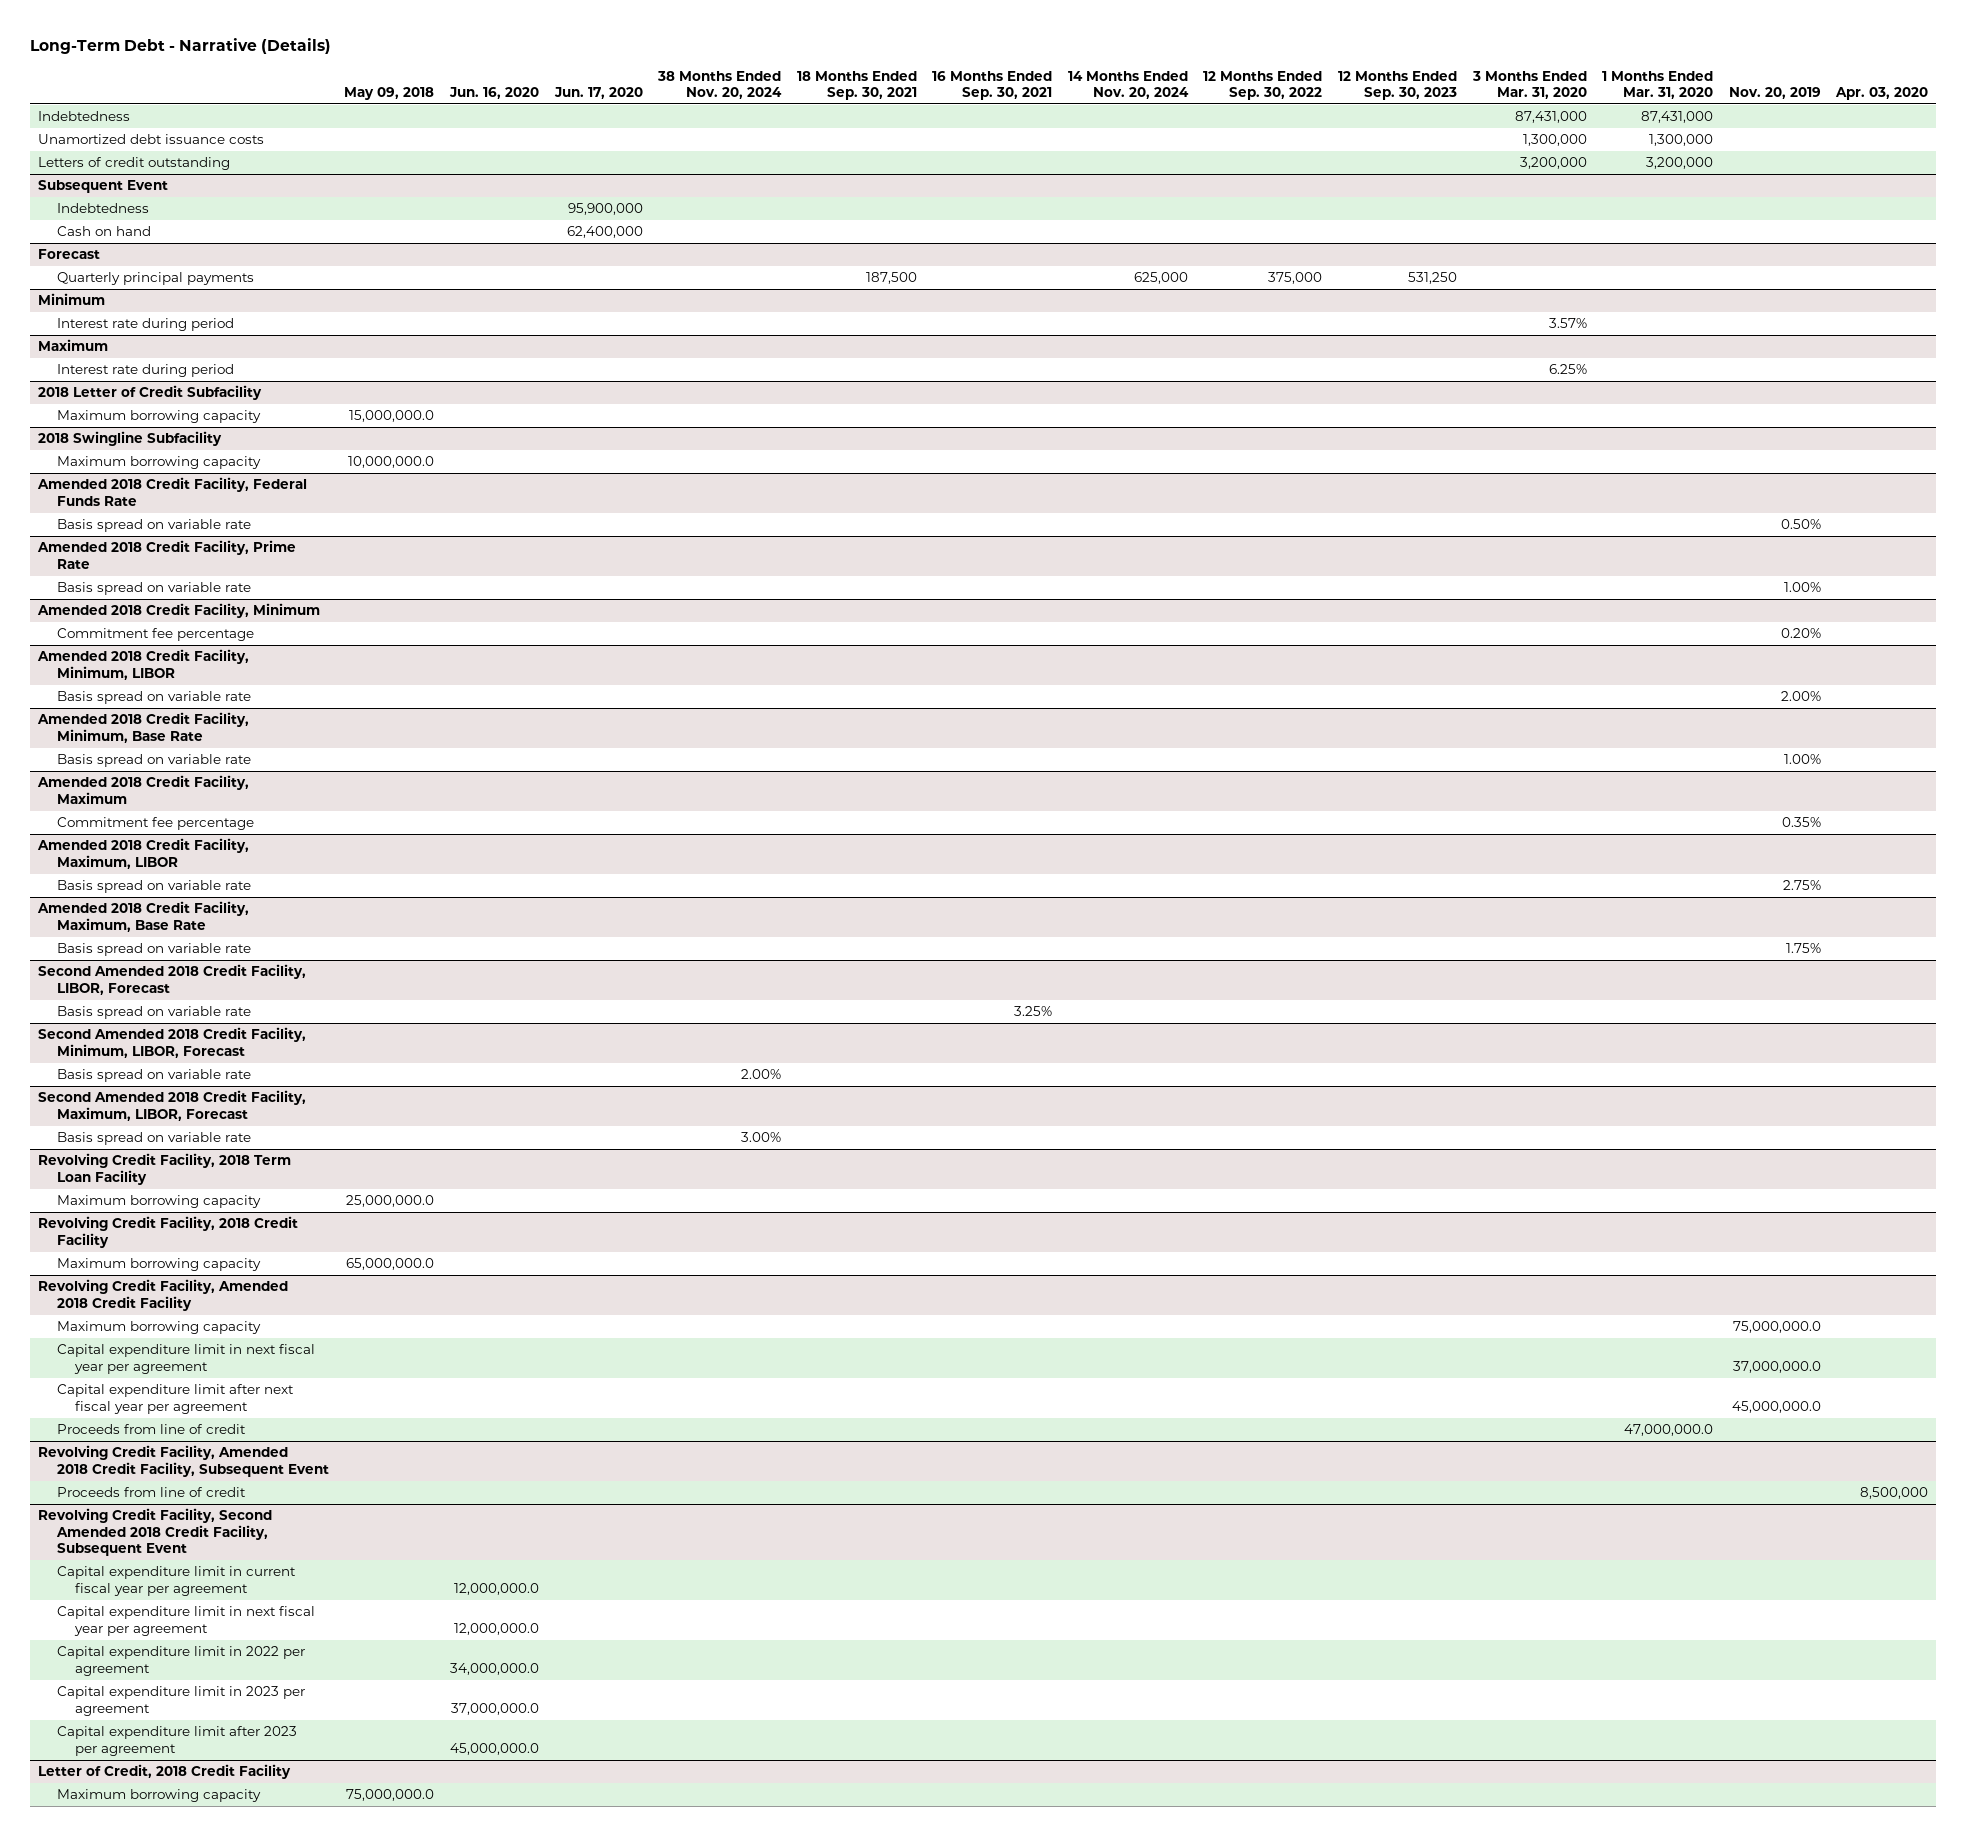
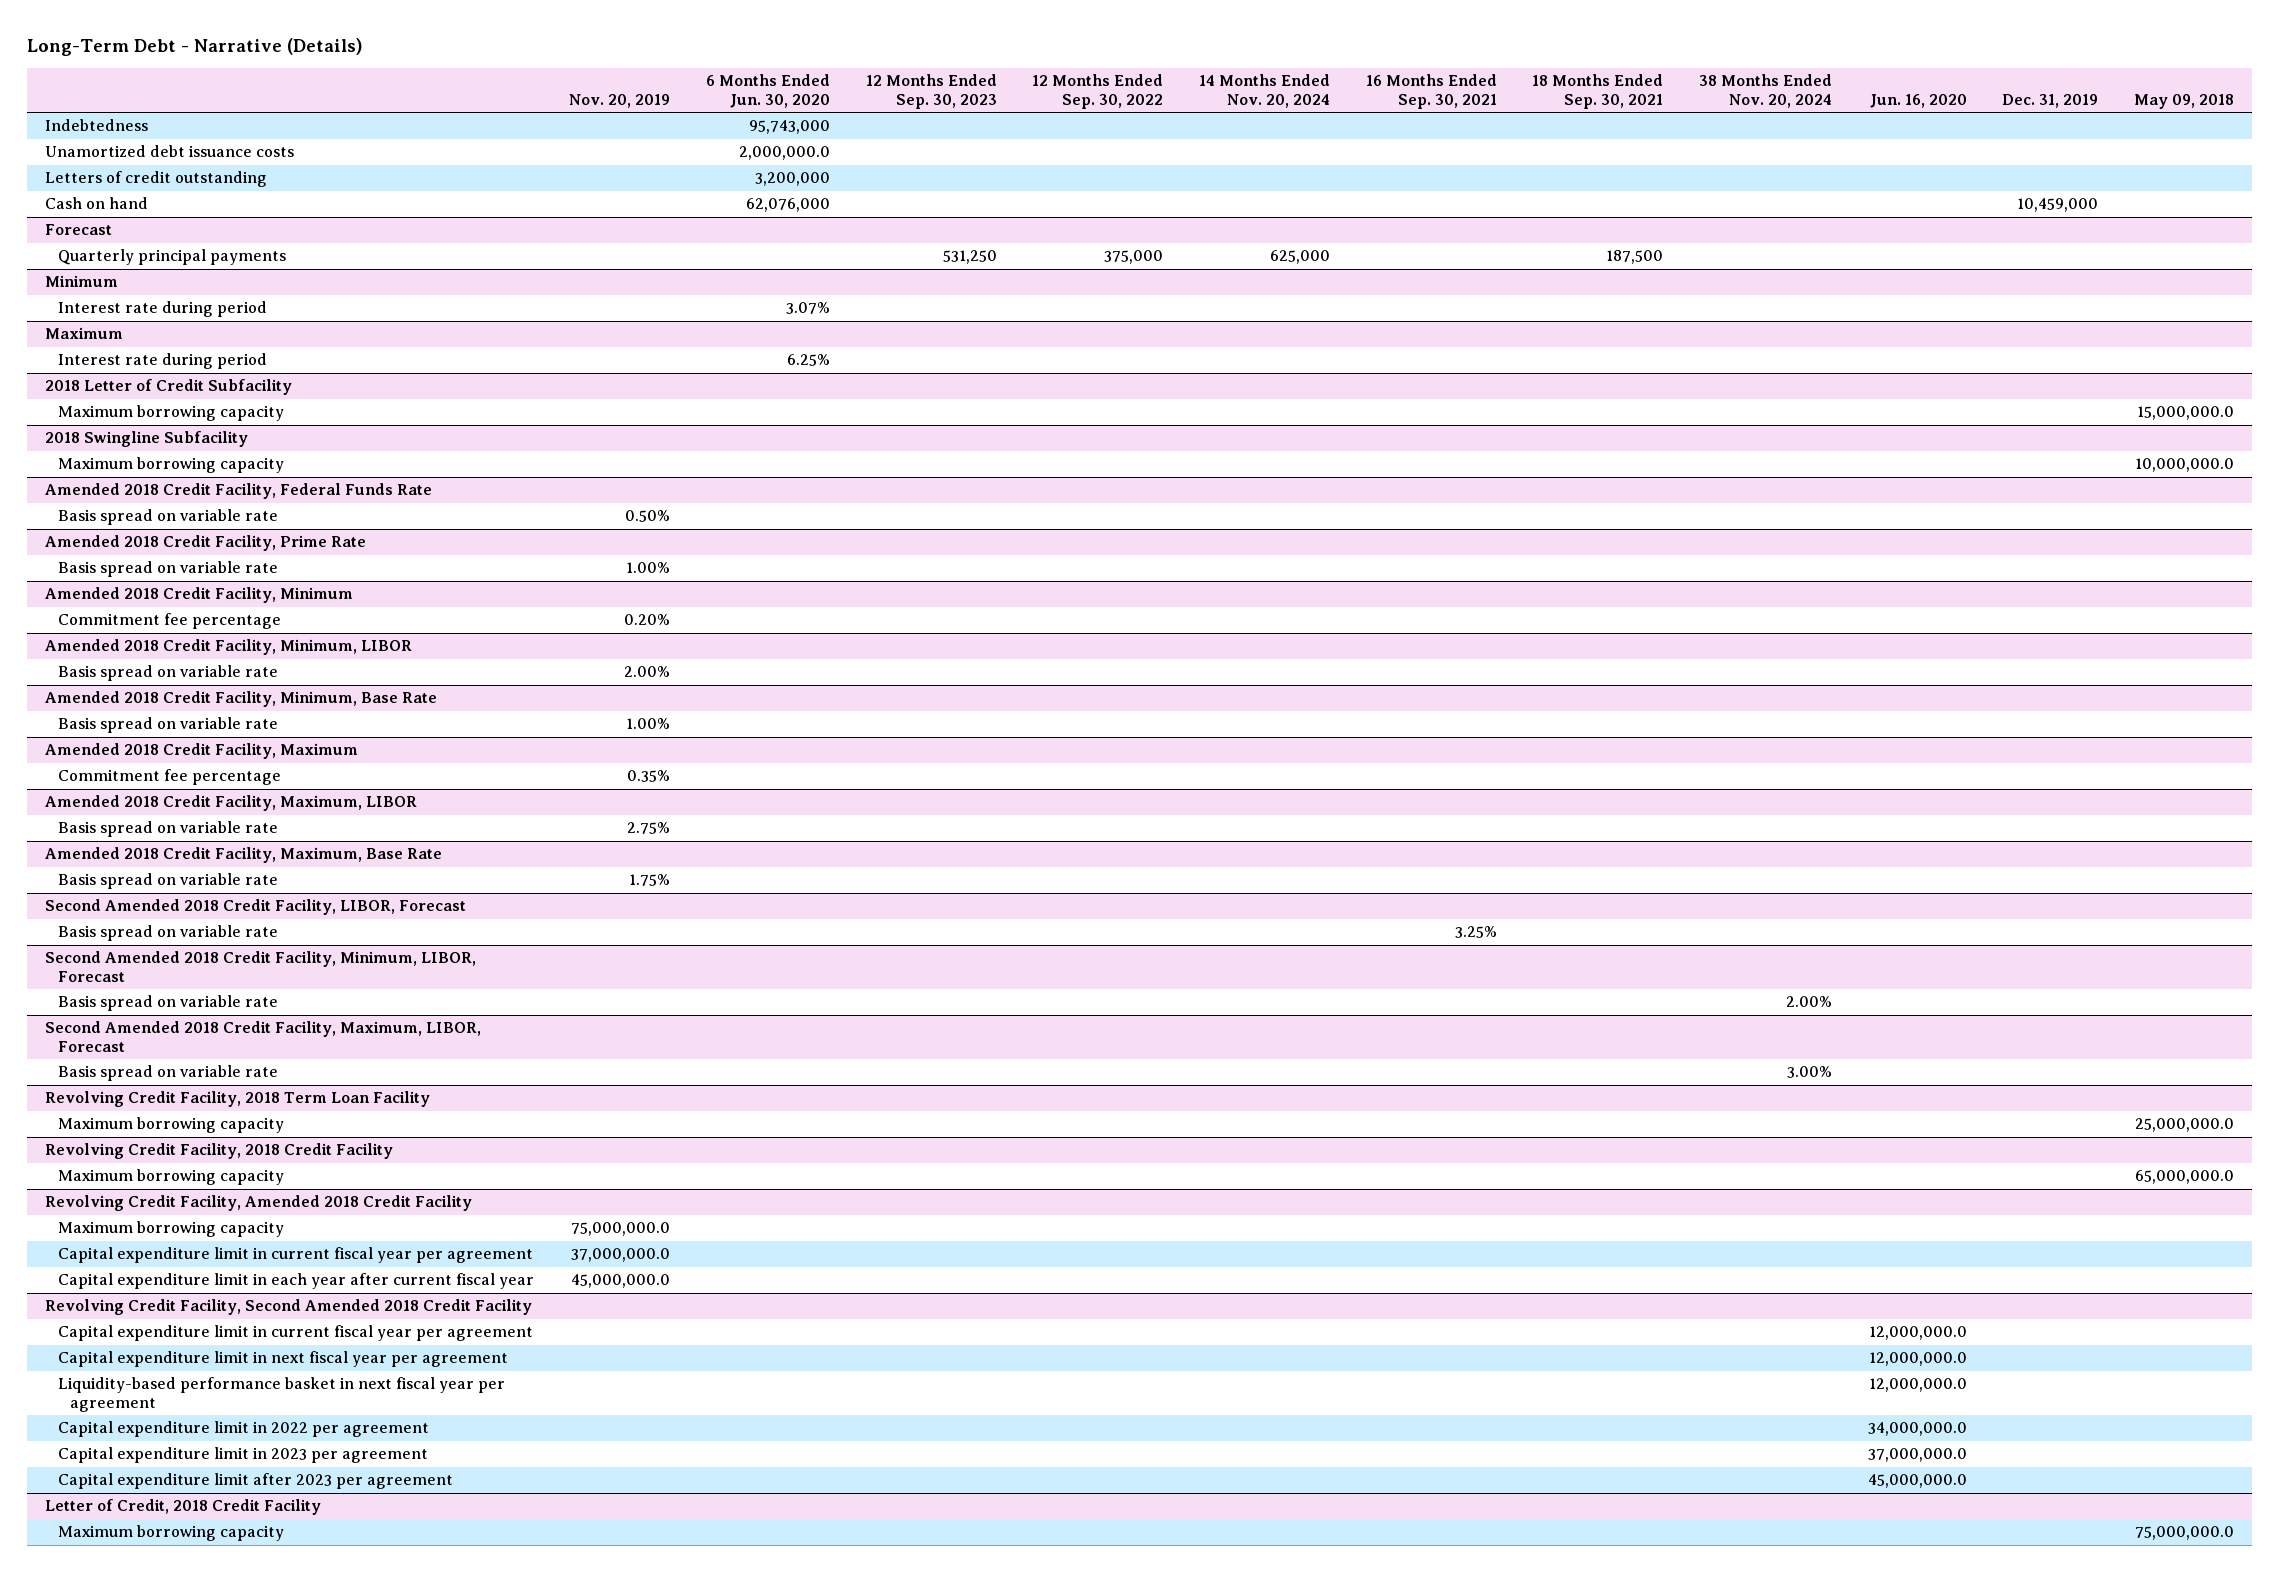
- | May 09, 2018 | Jun. 16, 2020 | Jun. 17, 2020 | 38 Months Ended Nov. 20, 2024 | 18 Months Ended Sep. 30, 2021 | 16 Months Ended Sep. 30, 2021 | 14 Months Ended Nov. 20, 2024 | 12 Months Ended Sep. 30, 2022 | 12 Months Ended Sep. 30, 2023 | 3 Months Ended Mar. 31, 2020 | 1 Months Ended Mar. 31, 2020 | Nov. 20, 2019 | Apr. 03, 2020
+ | Nov. 20, 2019 | 6 Months Ended Jun. 30, 2020 | 12 Months Ended Sep. 30, 2023 | 12 Months Ended Sep. 30, 2022 | 14 Months Ended Nov. 20, 2024 | 16 Months Ended Sep. 30, 2021 | 18 Months Ended Sep. 30, 2021 | 38 Months Ended Nov. 20, 2024 | Jun. 16, 2020 | Dec. 31, 2019 | May 09, 2018
- Subsequent Event
- Indebtedness | | | 95,900,000 | | | | | | | | | |
- Cash on hand | | | 62,400,000 | | | | | | | | | |
+ Cash on hand | | 62,076,000 | | | | | | | | 10,459,000 |
@ Revolving Credit Facility, Amended 2018 Credit Facility
- Capital expenditure limit in next fiscal year per agreement | | | | | | | | | | | | 37,000,000.0 |
- Capital expenditure limit after next fiscal year per agreement | | | | | | | | | | | | 45,000,000.0 |
- Proceeds from line of credit | | | | | | | | | | | 47,000,000.0 | |
- Revolving Credit Facility, Amended 2018 Credit Facility, Subsequent Event
- Proceeds from line of credit | | | | | | | | | | | | | 8,500,000
- Revolving Credit Facility, Second Amended 2018 Credit Facility, Subsequent Event
@ Revolving Credit Facility, Amended 2018 Credit Facility
+ Capital expenditure limit in current fiscal year per agreement | 37,000,000.0 | | | | | | | | | |
+ Capital expenditure limit in each year after current fiscal year | 45,000,000.0 | | | | | | | | | |
+ Revolving Credit Facility, Second Amended 2018 Credit Facility
+ Liquidity-based performance basket in next fiscal year per agreement | | | | | | | | | 12,000,000.0 | |

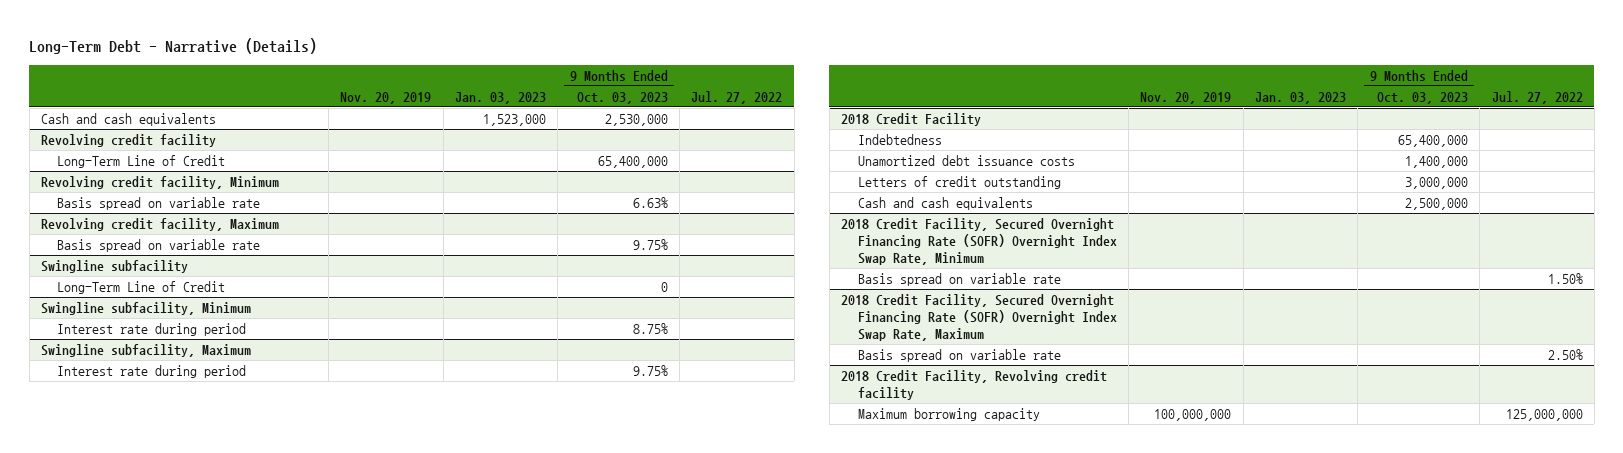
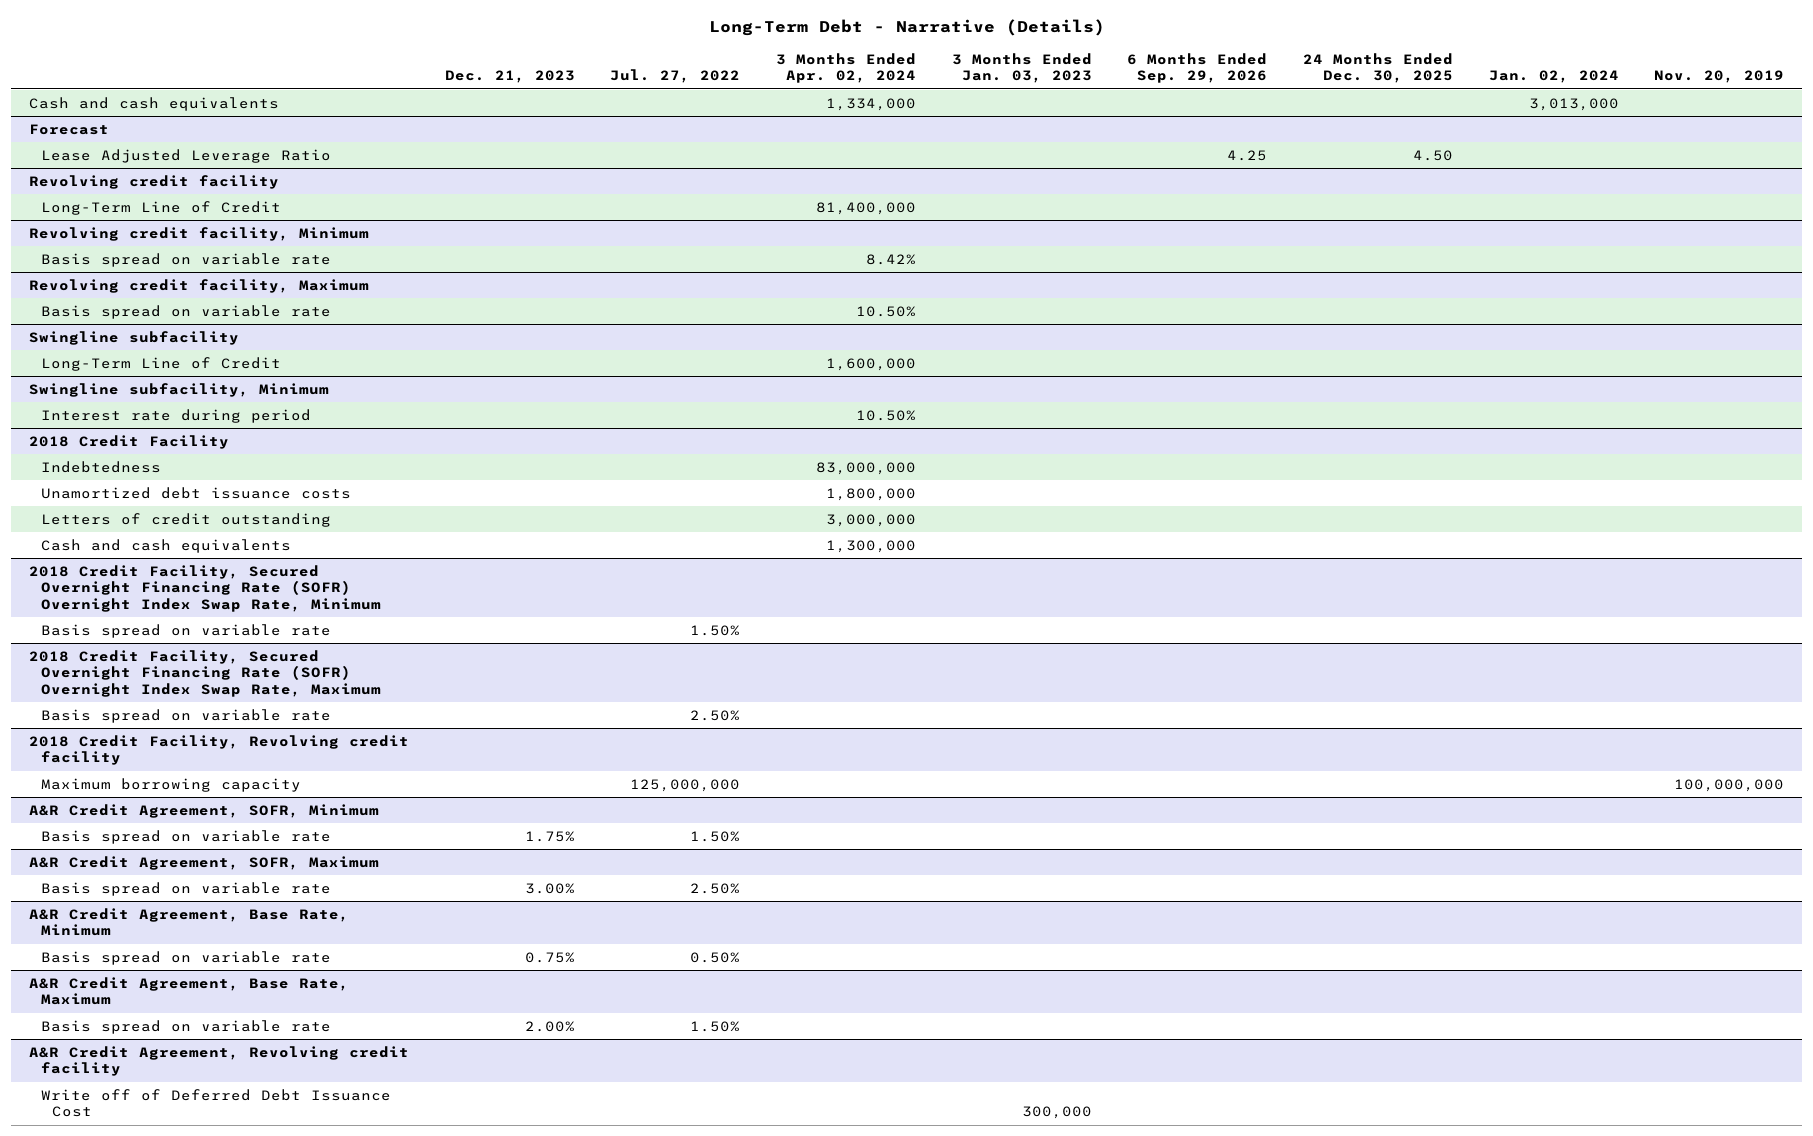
- | Nov. 20, 2019 | Jan. 03, 2023 | 9 Months Ended Oct. 03, 2023 | Jul. 27, 2022
+ | Dec. 21, 2023 | Jul. 27, 2022 | 3 Months Ended Apr. 02, 2024 | 3 Months Ended Jan. 03, 2023 | 6 Months Ended Sep. 29, 2026 | 24 Months Ended Dec. 30, 2025 | Jan. 02, 2024 | Nov. 20, 2019
+ Forecast
+ Lease Adjusted Leverage Ratio | | | | | 4.25 | 4.50 | |
- Swingline subfacility, Maximum
- Interest rate during period | | | 9.75% |
+ A&R Credit Agreement, SOFR, Minimum
+ Basis spread on variable rate | 1.75% | 1.50% | | | | | |
+ A&R Credit Agreement, SOFR, Maximum
+ Basis spread on variable rate | 3.00% | 2.50% | | | | | |
+ A&R Credit Agreement, Base Rate, Minimum
+ Basis spread on variable rate | 0.75% | 0.50% | | | | | |
+ A&R Credit Agreement, Base Rate, Maximum
+ Basis spread on variable rate | 2.00% | 1.50% | | | | | |
+ A&R Credit Agreement, Revolving credit facility
+ Write off of Deferred Debt Issuance Cost | | | | 300,000 | | | |

